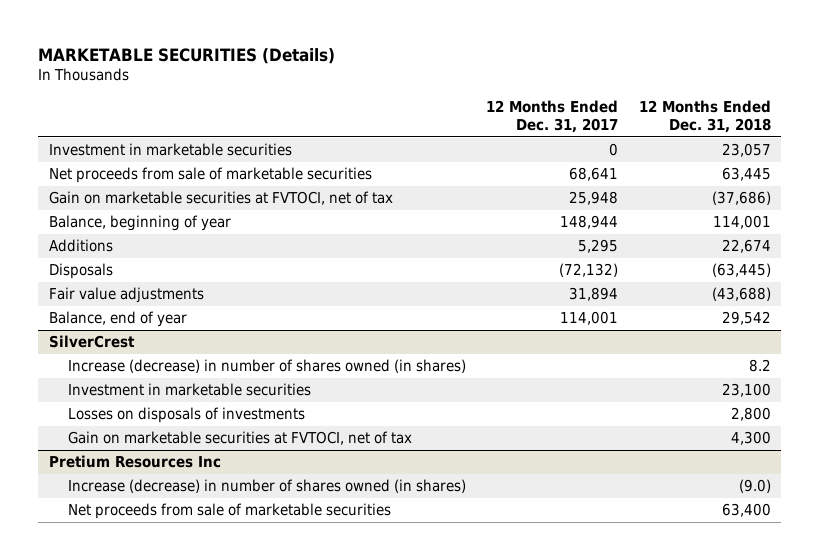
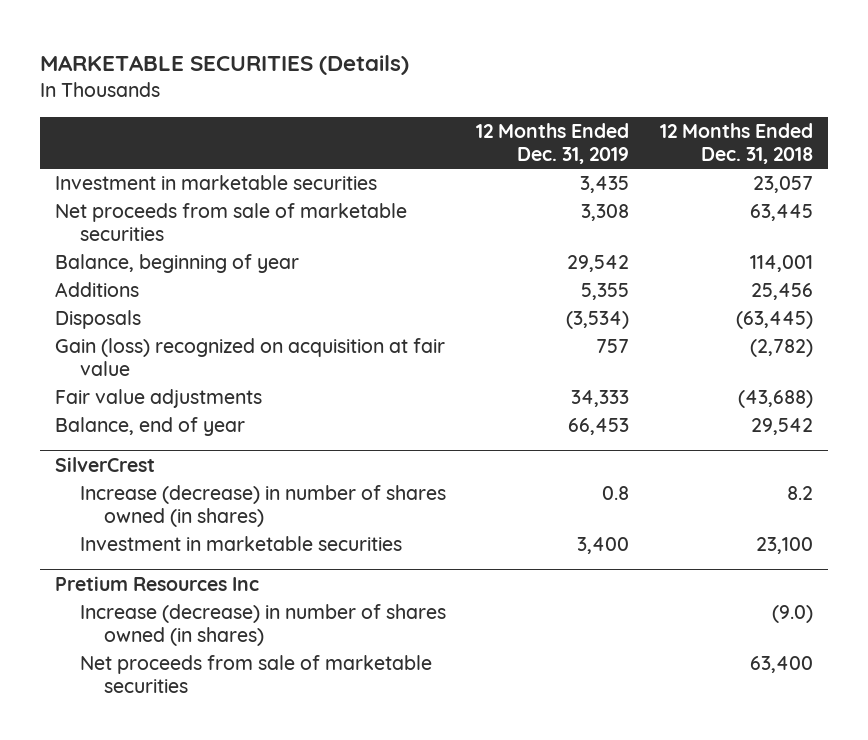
- | 12 Months Ended Dec. 31, 2017 | 12 Months Ended Dec. 31, 2018
+ | 12 Months Ended Dec. 31, 2019 | 12 Months Ended Dec. 31, 2018
- Gain on marketable securities at FVTOCI, net of tax | 25,948 | (37,686)
- Additions | 5,295 | 22,674
+ Additions | 5,355 | 25,456
+ Gain (loss) recognized on acquisition at fair value | 757 | (2,782)
@ SilverCrest
- Losses on disposals of investments | | 2,800
- Gain on marketable securities at FVTOCI, net of tax | | 4,300

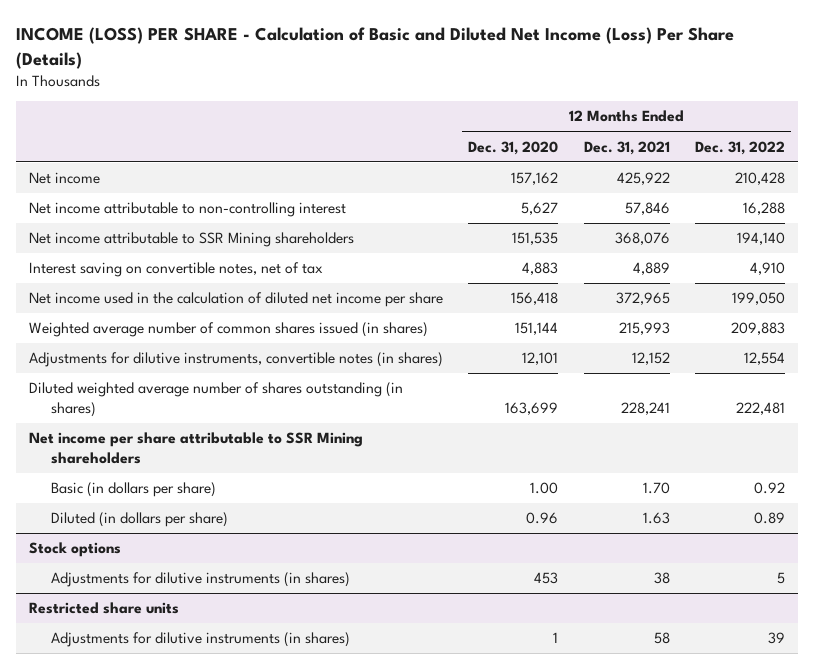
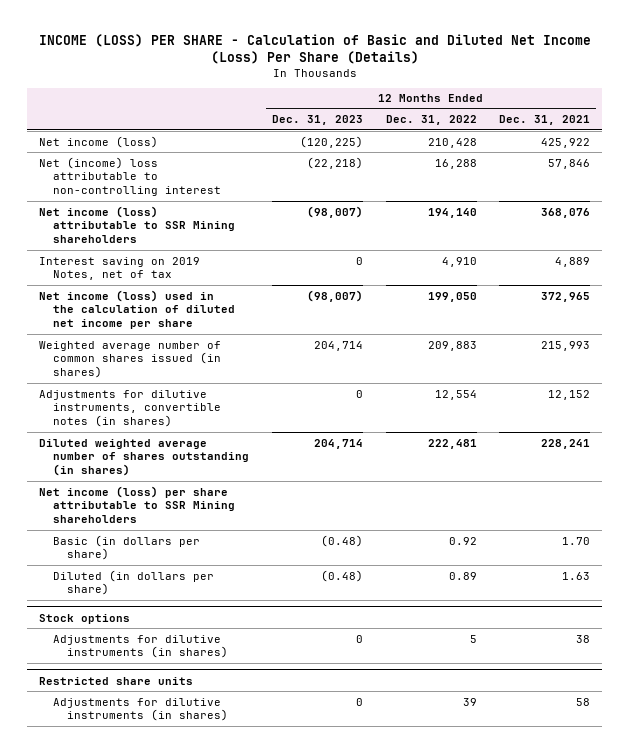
- | 12 Months Ended Dec. 31, 2020 | 12 Months Ended Dec. 31, 2021 | 12 Months Ended Dec. 31, 2022
+ | 12 Months Ended Dec. 31, 2023 | 12 Months Ended Dec. 31, 2022 | 12 Months Ended Dec. 31, 2021
- Net income | 157,162 | 425,922 | 210,428
- Net income attributable to non-controlling interest | 5,627 | 57,846 | 16,288
- Net income attributable to SSR Mining shareholders | 151,535 | 368,076 | 194,140
- Interest saving on convertible notes, net of tax | 4,883 | 4,889 | 4,910
- Net income used in the calculation of diluted net income per share | 156,418 | 372,965 | 199,050
+ Net income (loss) | (120,225) | 210,428 | 425,922
+ Net (income) loss attributable to non-controlling interest | (22,218) | 16,288 | 57,846
+ Net income (loss) attributable to SSR Mining shareholders | (98,007) | 194,140 | 368,076
+ Interest saving on 2019 Notes, net of tax | 0 | 4,910 | 4,889
+ Net income (loss) used in the calculation of diluted net income per share | (98,007) | 199,050 | 372,965
- Net income per share attributable to SSR Mining shareholders
+ Net income (loss) per share attributable to SSR Mining shareholders

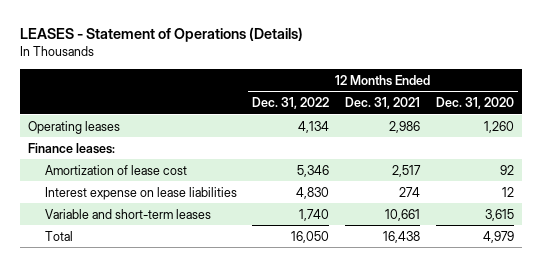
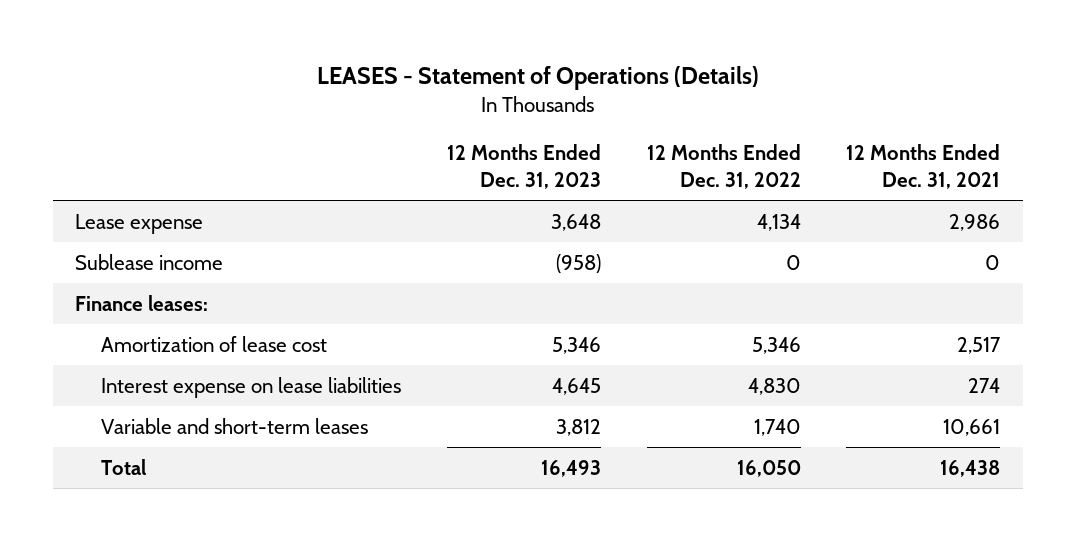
- | 12 Months Ended Dec. 31, 2022 | 12 Months Ended Dec. 31, 2021 | 12 Months Ended Dec. 31, 2020
+ | 12 Months Ended Dec. 31, 2023 | 12 Months Ended Dec. 31, 2022 | 12 Months Ended Dec. 31, 2021
- Operating leases | 4,134 | 2,986 | 1,260
+ Lease expense | 3,648 | 4,134 | 2,986
+ Sublease income | (958) | 0 | 0

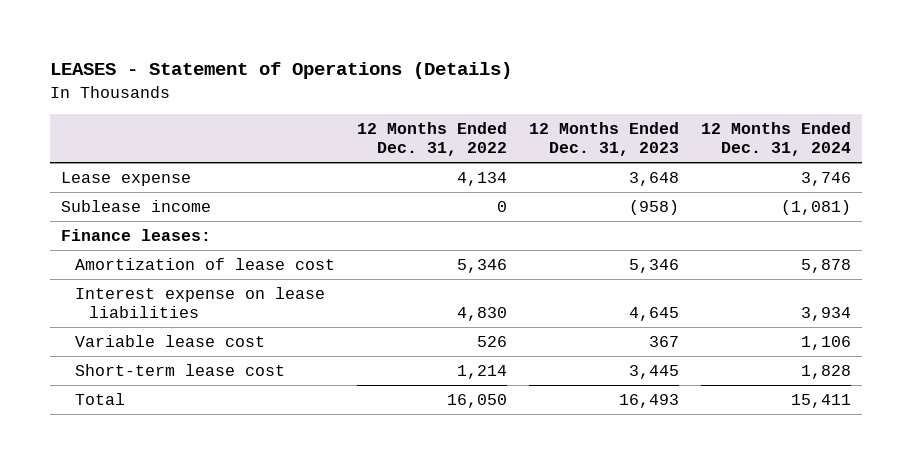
- | 12 Months Ended Dec. 31, 2023 | 12 Months Ended Dec. 31, 2022 | 12 Months Ended Dec. 31, 2021
+ | 12 Months Ended Dec. 31, 2022 | 12 Months Ended Dec. 31, 2023 | 12 Months Ended Dec. 31, 2024
- Variable and short-term leases | 3,812 | 1,740 | 10,661
+ Variable lease cost | 526 | 367 | 1,106
+ Short-term lease cost | 1,214 | 3,445 | 1,828

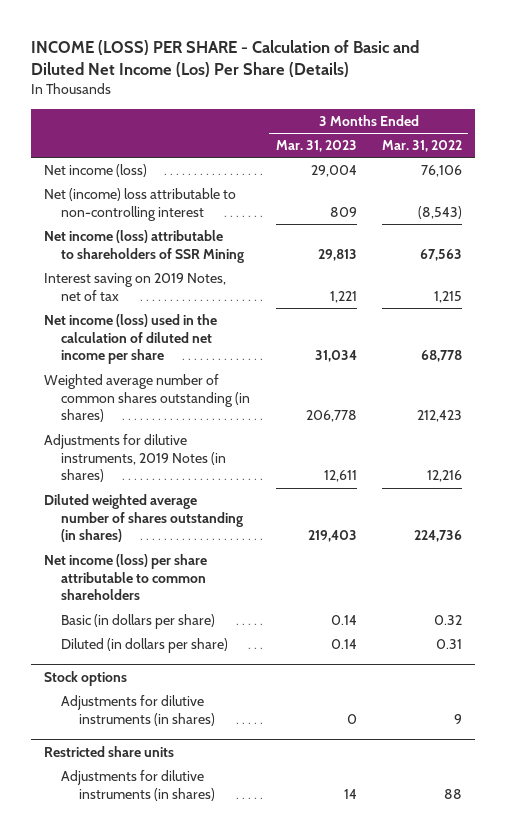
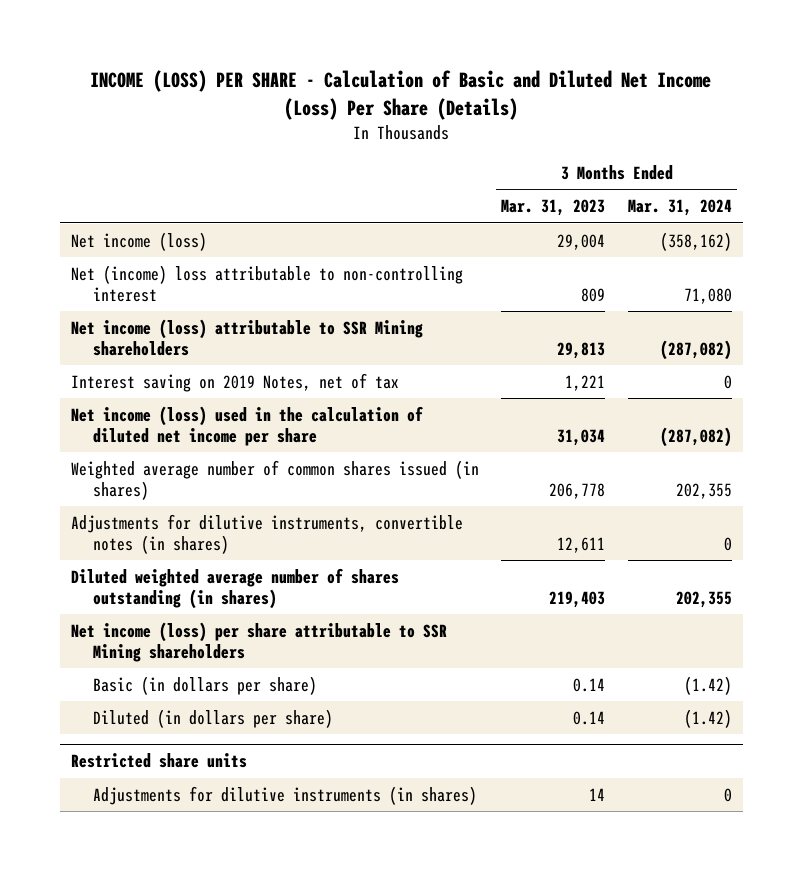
- INCOME (LOSS) PER SHARE - Calculation of Basic and Diluted Net Income (Los) Per Share (Details)
+ INCOME (LOSS) PER SHARE - Calculation of Basic and Diluted Net Income (Loss) Per Share (Details)
- | 3 Months Ended Mar. 31, 2023 | 3 Months Ended Mar. 31, 2022
+ | 3 Months Ended Mar. 31, 2023 | 3 Months Ended Mar. 31, 2024
- Net income (loss) attributable to shareholders of SSR Mining | 29,813 | 67,563
+ Net income (loss) attributable to SSR Mining shareholders | 29,813 | (287,082)
- Weighted average number of common shares outstanding (in shares) | 206,778 | 212,423
- Adjustments for dilutive instruments, 2019 Notes (in shares) | 12,611 | 12,216
+ Weighted average number of common shares issued (in shares) | 206,778 | 202,355
+ Adjustments for dilutive instruments, convertible notes (in shares) | 12,611 | 0
- Net income (loss) per share attributable to common shareholders
+ Net income (loss) per share attributable to SSR Mining shareholders
- Stock options
- Adjustments for dilutive instruments (in shares) | 0 | 9

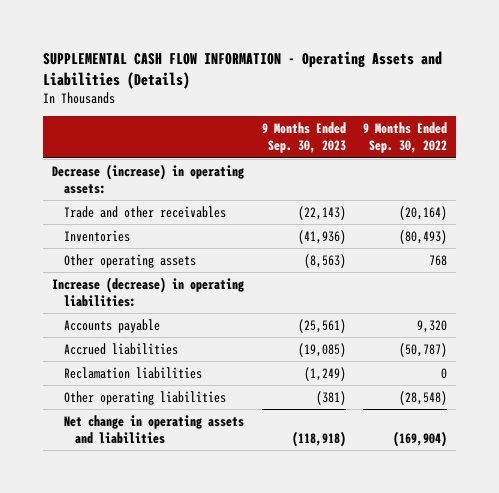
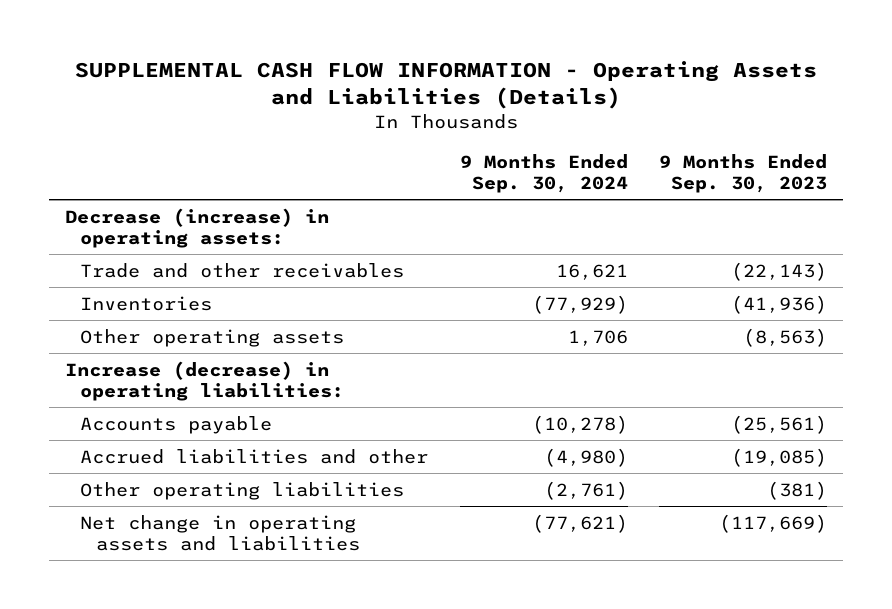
- | 9 Months Ended Sep. 30, 2023 | 9 Months Ended Sep. 30, 2022
+ | 9 Months Ended Sep. 30, 2024 | 9 Months Ended Sep. 30, 2023
- Accrued liabilities | (19,085) | (50,787)
- Reclamation liabilities | (1,249) | 0
+ Accrued liabilities and other | (4,980) | (19,085)
- Net change in operating assets and liabilities | (118,918) | (169,904)
+ Net change in operating assets and liabilities | (77,621) | (117,669)

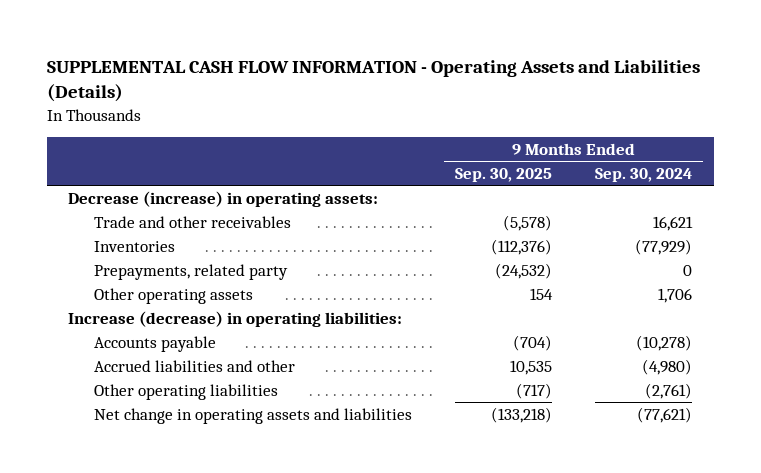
- | 9 Months Ended Sep. 30, 2024 | 9 Months Ended Sep. 30, 2023
+ | 9 Months Ended Sep. 30, 2025 | 9 Months Ended Sep. 30, 2024
+ Prepayments, related party | (24,532) | 0

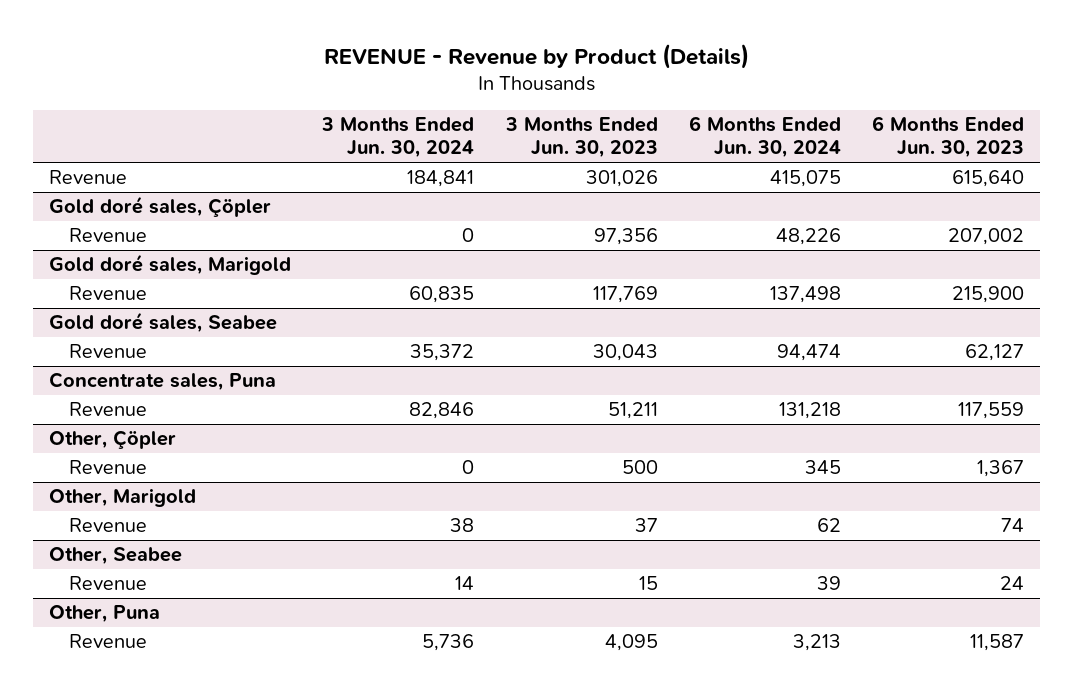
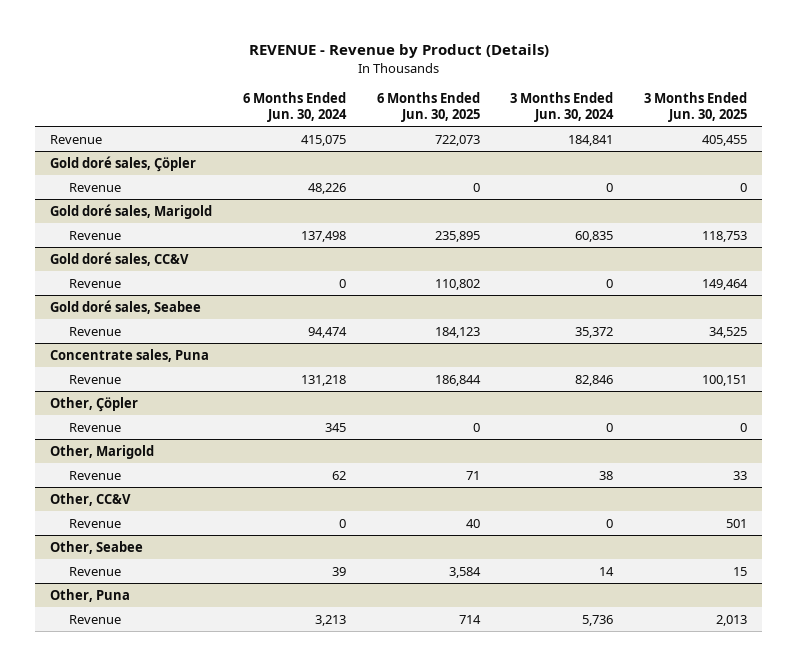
- | 3 Months Ended Jun. 30, 2024 | 3 Months Ended Jun. 30, 2023 | 6 Months Ended Jun. 30, 2024 | 6 Months Ended Jun. 30, 2023
+ | 6 Months Ended Jun. 30, 2024 | 6 Months Ended Jun. 30, 2025 | 3 Months Ended Jun. 30, 2024 | 3 Months Ended Jun. 30, 2025
+ Gold doré sales, CC&V
+ Revenue | 0 | 110,802 | 0 | 149,464
+ Other, CC&V
+ Revenue | 0 | 40 | 0 | 501

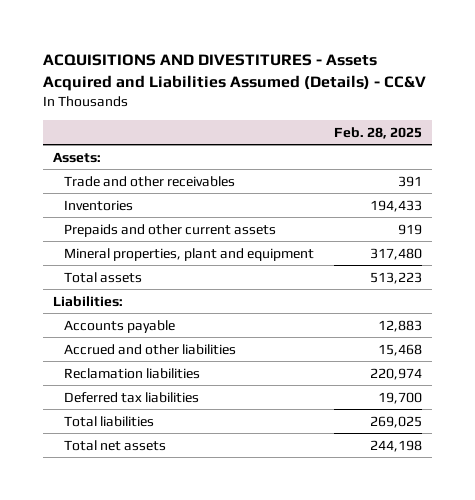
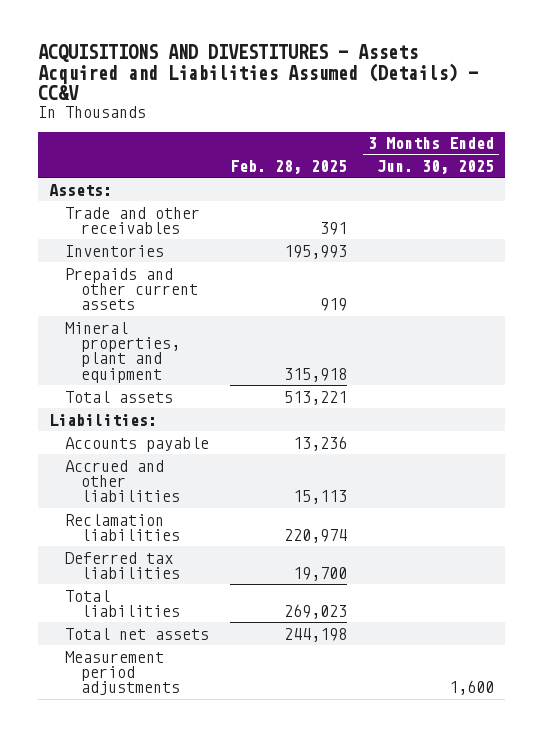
- | Feb. 28, 2025
+ | Feb. 28, 2025 | 3 Months Ended Jun. 30, 2025
- Inventories | 194,433
+ Inventories | 195,993 |
- Mineral properties, plant and equipment | 317,480
- Total assets | 513,223
+ Mineral properties, plant and equipment | 315,918 |
+ Total assets | 513,221 |
- Accounts payable | 12,883
- Accrued and other liabilities | 15,468
+ Accounts payable | 13,236 |
+ Accrued and other liabilities | 15,113 |
- Total liabilities | 269,025
+ Total liabilities | 269,023 |
+ Measurement period adjustments | | 1,600

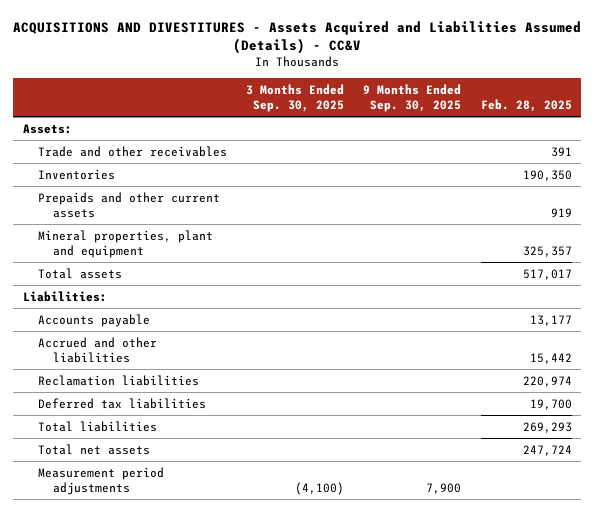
- | Feb. 28, 2025 | 3 Months Ended Jun. 30, 2025
+ | 3 Months Ended Sep. 30, 2025 | 9 Months Ended Sep. 30, 2025 | Feb. 28, 2025
- Inventories | 195,993 |
+ Inventories | | | 190,350
- Mineral properties, plant and equipment | 315,918 |
- Total assets | 513,221 |
+ Mineral properties, plant and equipment | | | 325,357
+ Total assets | | | 517,017
- Accounts payable | 13,236 |
- Accrued and other liabilities | 15,113 |
+ Accounts payable | | | 13,177
+ Accrued and other liabilities | | | 15,442
- Total liabilities | 269,023 |
- Total net assets | 244,198 |
+ Total liabilities | | | 269,293
+ Total net assets | | | 247,724

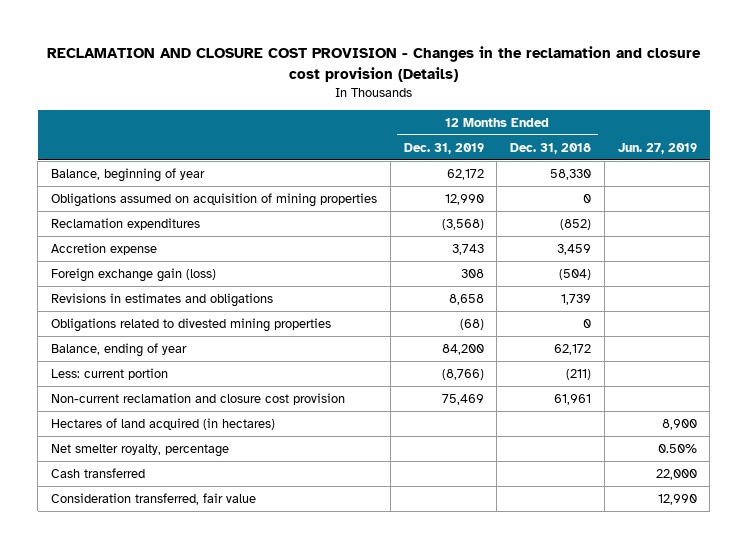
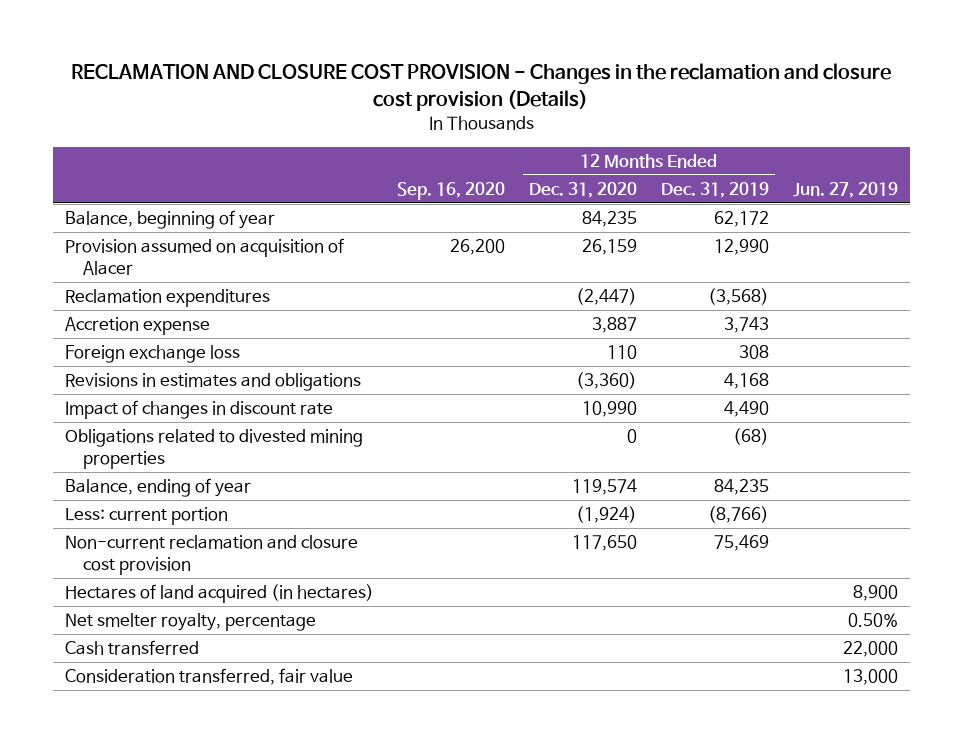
- | 12 Months Ended Dec. 31, 2019 | 12 Months Ended Dec. 31, 2018 | Jun. 27, 2019
+ | Sep. 16, 2020 | 12 Months Ended Dec. 31, 2020 | 12 Months Ended Dec. 31, 2019 | Jun. 27, 2019
- Obligations assumed on acquisition of mining properties | 12,990 | 0 |
+ Provision assumed on acquisition of Alacer | 26,200 | 26,159 | 12,990 |
- Foreign exchange gain (loss) | 308 | (504) |
- Revisions in estimates and obligations | 8,658 | 1,739 |
+ Foreign exchange loss | | 110 | 308 |
+ Revisions in estimates and obligations | | (3,360) | 4,168 |
+ Impact of changes in discount rate | | 10,990 | 4,490 |
- Balance, ending of year | 84,200 | 62,172 |
+ Balance, ending of year | | 119,574 | 84,235 |
- Consideration transferred, fair value | | | 12,990
+ Consideration transferred, fair value | | | | 13,000

